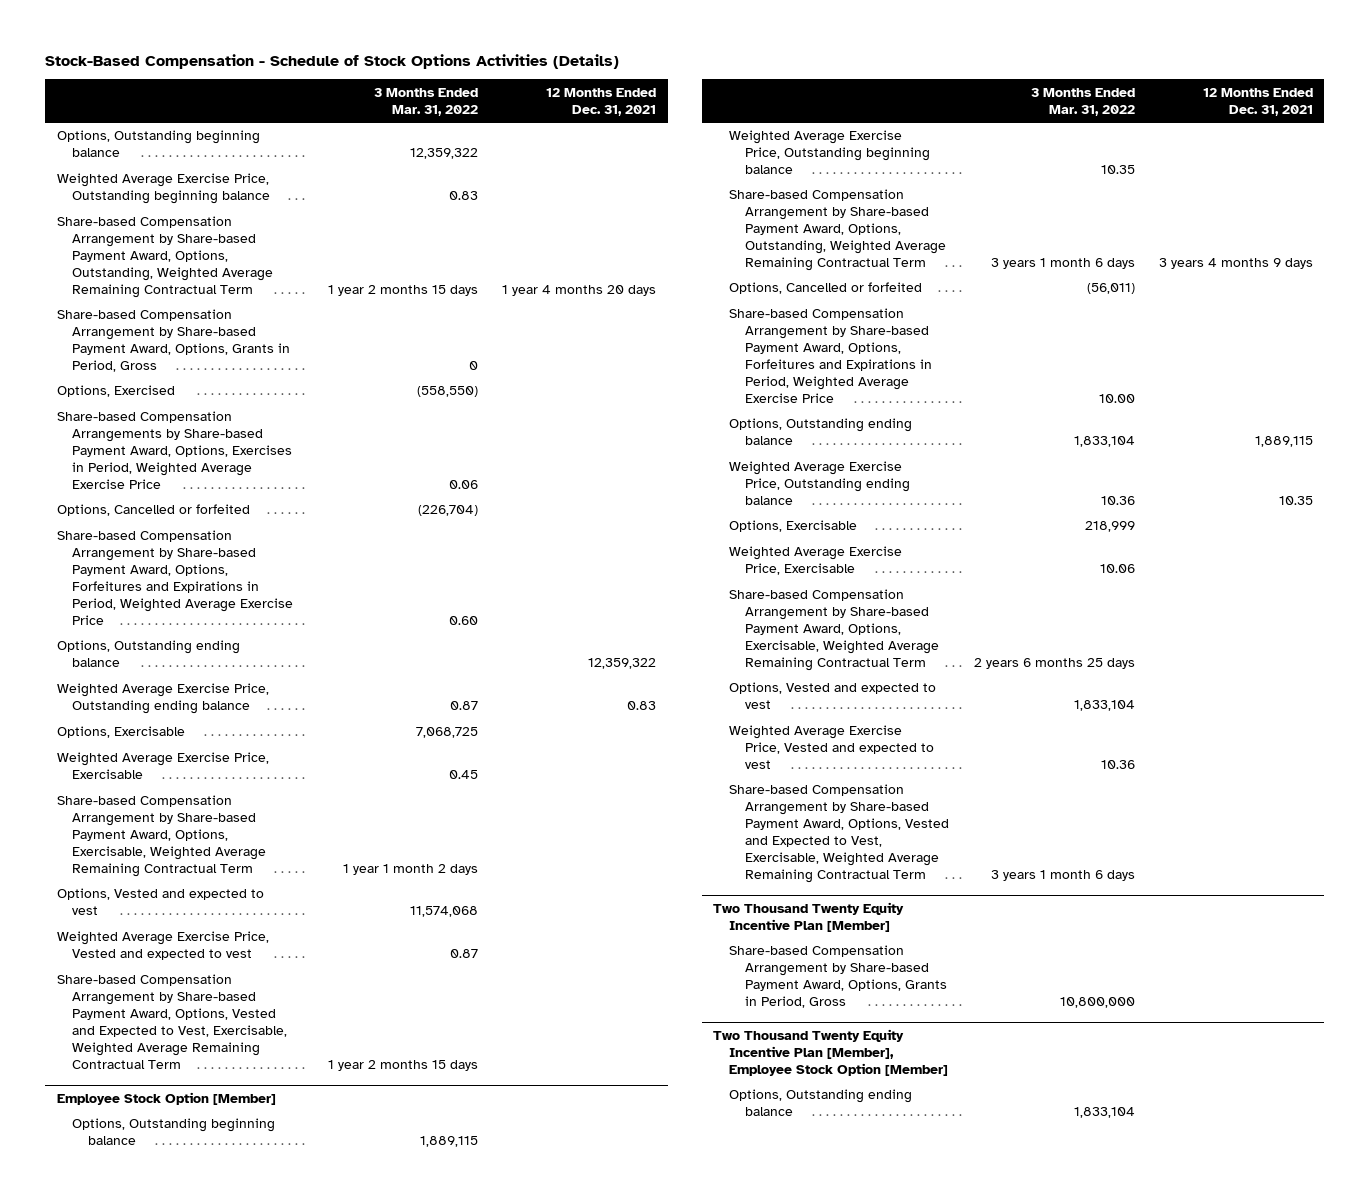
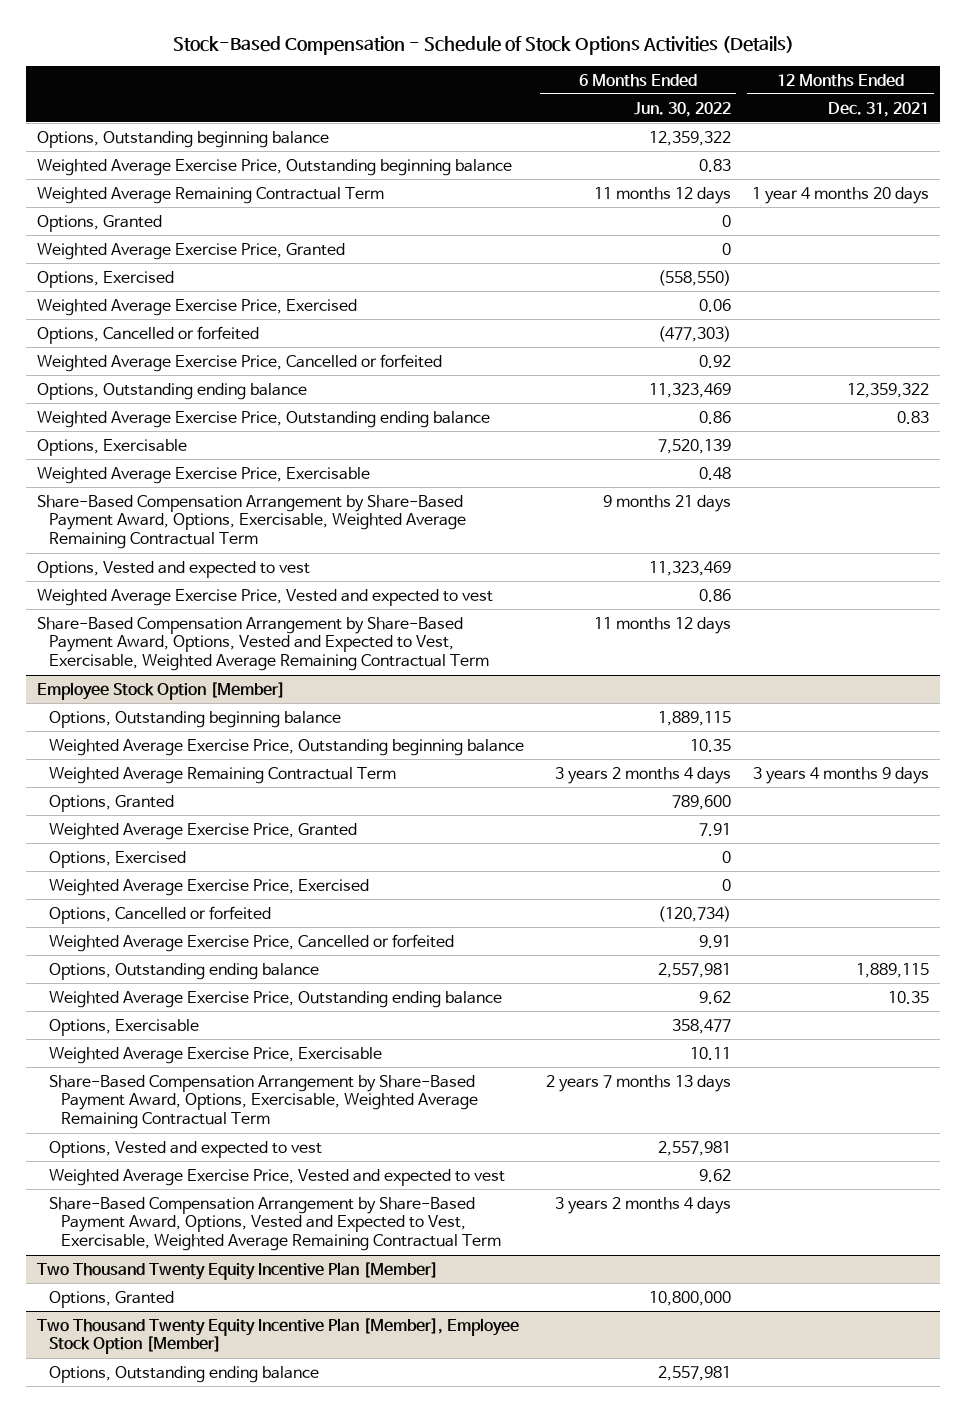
- | 3 Months Ended Mar. 31, 2022 | 12 Months Ended Dec. 31, 2021
+ | 6 Months Ended Jun. 30, 2022 | 12 Months Ended Dec. 31, 2021
- Share-based Compensation Arrangement by Share-based Payment Award, Options, Outstanding, Weighted Average Remaining Contractual Term | 1 year 2 months 15 days | 1 year 4 months 20 days
- Share-based Compensation Arrangement by Share-based Payment Award, Options, Grants in Period, Gross | 0 |
+ Weighted Average Remaining Contractual Term | 11 months 12 days | 1 year 4 months 20 days
+ Options, Granted | 0 |
+ Weighted Average Exercise Price, Granted | 0 |
- Share-based Compensation Arrangements by Share-based Payment Award, Options, Exercises in Period, Weighted Average Exercise Price | 0.06 |
+ Weighted Average Exercise Price, Exercised | 0.06 |
- Share-based Compensation Arrangement by Share-based Payment Award, Options, Forfeitures and Expirations in Period, Weighted Average Exercise Price | 0.60 |
+ Weighted Average Exercise Price, Cancelled or forfeited | 0.92 |
- Share-based Compensation Arrangement by Share-based Payment Award, Options, Exercisable, Weighted Average Remaining Contractual Term | 1 year 1 month 2 days |
+ Share-Based Compensation Arrangement by Share-Based Payment Award, Options, Exercisable, Weighted Average Remaining Contractual Term | 9 months 21 days |
- Share-based Compensation Arrangement by Share-based Payment Award, Options, Vested and Expected to Vest, Exercisable, Weighted Average Remaining Contractual Term | 1 year 2 months 15 days |
+ Share-Based Compensation Arrangement by Share-Based Payment Award, Options, Vested and Expected to Vest, Exercisable, Weighted Average Remaining Contractual Term | 11 months 12 days |
@ Employee Stock Option [Member]
- Share-based Compensation Arrangement by Share-based Payment Award, Options, Outstanding, Weighted Average Remaining Contractual Term | 3 years 1 month 6 days | 3 years 4 months 9 days
+ Weighted Average Remaining Contractual Term | 3 years 2 months 4 days | 3 years 4 months 9 days
+ Options, Granted | 789,600 |
+ Weighted Average Exercise Price, Granted | 7.91 |
+ Options, Exercised | 0 |
+ Weighted Average Exercise Price, Exercised | 0 |
- Share-based Compensation Arrangement by Share-based Payment Award, Options, Forfeitures and Expirations in Period, Weighted Average Exercise Price | 10.00 |
+ Weighted Average Exercise Price, Cancelled or forfeited | 9.91 |
- Share-based Compensation Arrangement by Share-based Payment Award, Options, Exercisable, Weighted Average Remaining Contractual Term | 2 years 6 months 25 days |
+ Share-Based Compensation Arrangement by Share-Based Payment Award, Options, Exercisable, Weighted Average Remaining Contractual Term | 2 years 7 months 13 days |
- Share-based Compensation Arrangement by Share-based Payment Award, Options, Vested and Expected to Vest, Exercisable, Weighted Average Remaining Contractual Term | 3 years 1 month 6 days |
+ Share-Based Compensation Arrangement by Share-Based Payment Award, Options, Vested and Expected to Vest, Exercisable, Weighted Average Remaining Contractual Term | 3 years 2 months 4 days |
@ Two Thousand Twenty Equity Incentive Plan [Member]
- Share-based Compensation Arrangement by Share-based Payment Award, Options, Grants in Period, Gross | 10,800,000 |
+ Options, Granted | 10,800,000 |

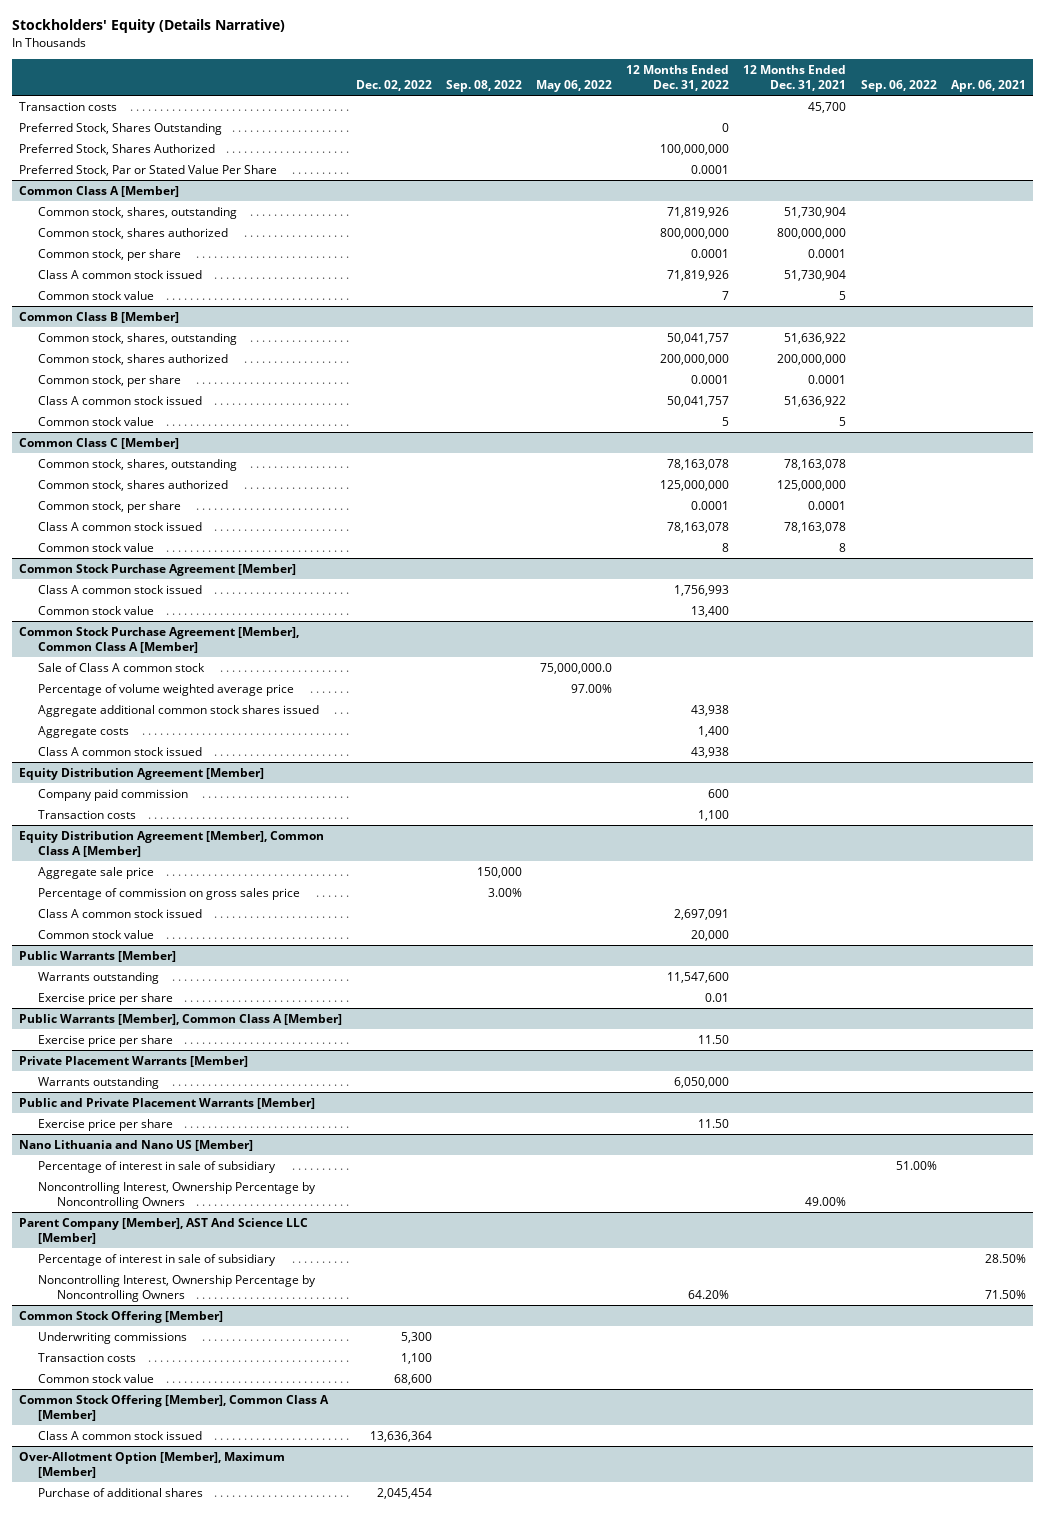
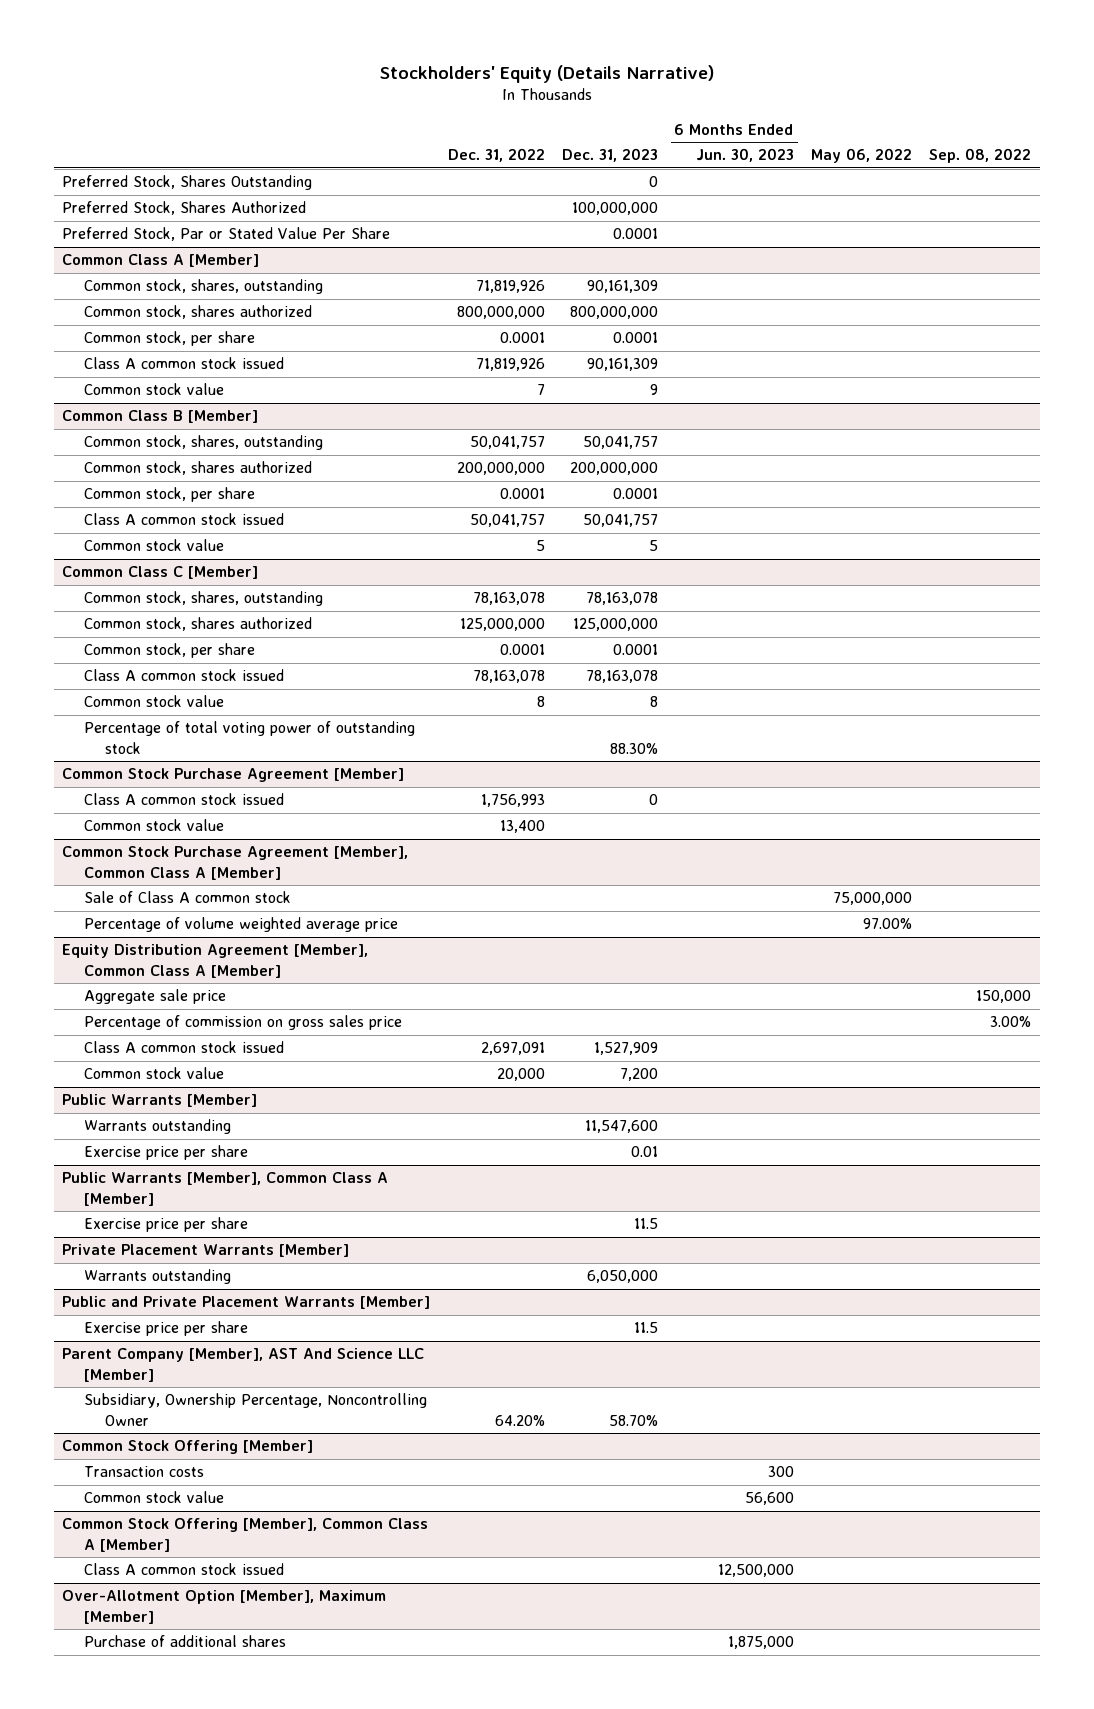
- | Dec. 02, 2022 | Sep. 08, 2022 | May 06, 2022 | 12 Months Ended Dec. 31, 2022 | 12 Months Ended Dec. 31, 2021 | Sep. 06, 2022 | Apr. 06, 2021
+ | Dec. 31, 2022 | Dec. 31, 2023 | 6 Months Ended Jun. 30, 2023 | May 06, 2022 | Sep. 08, 2022
- Transaction costs | | | | | 45,700 | |
@ Common Class C [Member]
+ Percentage of total voting power of outstanding stock | | 88.30% | | |
@ Common Stock Purchase Agreement [Member], Common Class A [Member]
- Sale of Class A common stock | | | 75,000,000.0 | | | |
+ Sale of Class A common stock | | | | 75,000,000 |
- Aggregate additional common stock shares issued | | | | 43,938 | | |
- Aggregate costs | | | | 1,400 | | |
- Class A common stock issued | | | | 43,938 | | |
- Equity Distribution Agreement [Member]
- Company paid commission | | | | 600 | | |
- Transaction costs | | | | 1,100 | | |
- Nano Lithuania and Nano US [Member]
- Percentage of interest in sale of subsidiary | | | | | | 51.00% |
- Noncontrolling Interest, Ownership Percentage by Noncontrolling Owners | | | | | 49.00% | |
@ Parent Company [Member], AST And Science LLC [Member]
- Percentage of interest in sale of subsidiary | | | | | | | 28.50%
- Noncontrolling Interest, Ownership Percentage by Noncontrolling Owners | | | | 64.20% | | | 71.50%
+ Subsidiary, Ownership Percentage, Noncontrolling Owner | 64.20% | 58.70% | | |
@ Common Stock Offering [Member]
- Underwriting commissions | 5,300 | | | | | |

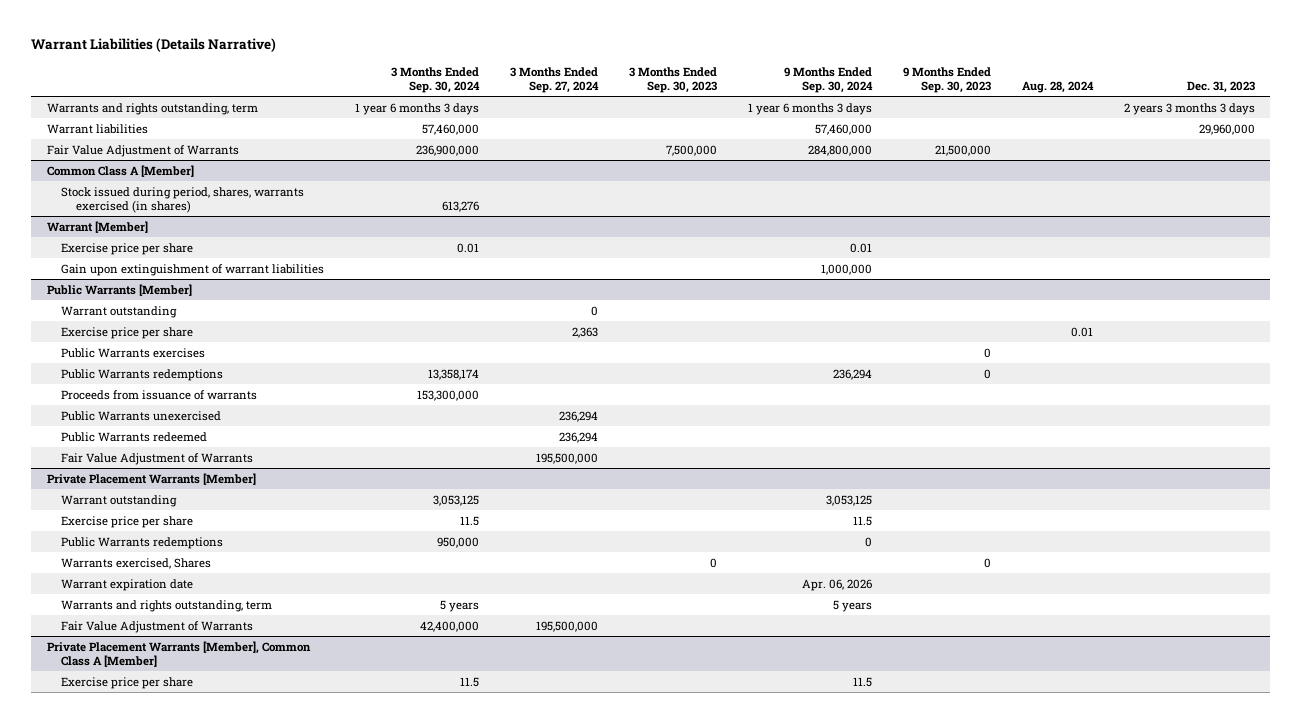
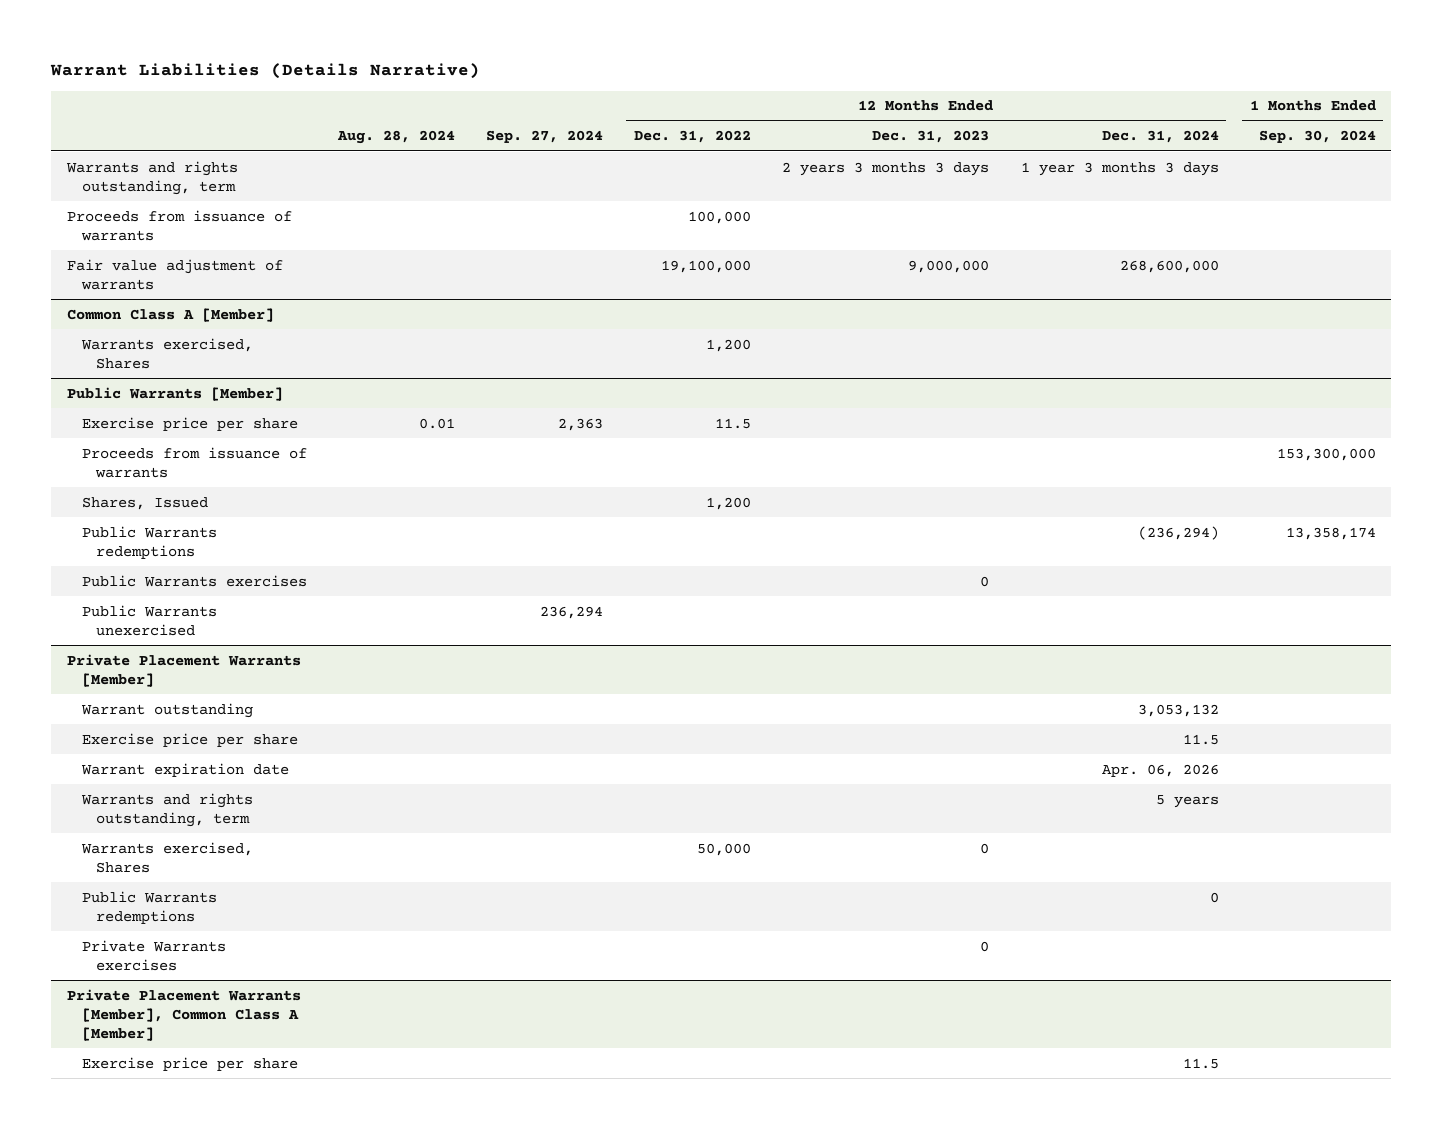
- | 3 Months Ended Sep. 30, 2024 | 3 Months Ended Sep. 27, 2024 | 3 Months Ended Sep. 30, 2023 | 9 Months Ended Sep. 30, 2024 | 9 Months Ended Sep. 30, 2023 | Aug. 28, 2024 | Dec. 31, 2023
+ | Aug. 28, 2024 | Sep. 27, 2024 | 12 Months Ended Dec. 31, 2022 | 12 Months Ended Dec. 31, 2023 | 12 Months Ended Dec. 31, 2024 | 1 Months Ended Sep. 30, 2024
- Warrant liabilities | 57,460,000 | | | 57,460,000 | | | 29,960,000
- Fair Value Adjustment of Warrants | 236,900,000 | | 7,500,000 | 284,800,000 | 21,500,000 | |
+ Proceeds from issuance of warrants | | | 100,000 | | |
+ Fair value adjustment of warrants | | | 19,100,000 | 9,000,000 | 268,600,000 |
@ Common Class A [Member]
- Stock issued during period, shares, warrants exercised (in shares) | 613,276 | | | | | |
- Warrant [Member]
- Exercise price per share | 0.01 | | | 0.01 | | |
- Gain upon extinguishment of warrant liabilities | | | | 1,000,000 | | |
@ Common Class A [Member]
+ Warrants exercised, Shares | | | 1,200 | | |
@ Public Warrants [Member]
- Warrant outstanding | | 0 | | | | |
+ Shares, Issued | | | 1,200 | | |
moved down: Public Warrants redemptions | | | | | (236,294) | 13,358,174
moved down: Public Warrants exercises | | | | 0 | |
- Public Warrants redeemed | | 236,294 | | | | |
- Fair Value Adjustment of Warrants | | 195,500,000 | | | | |
@ Private Placement Warrants [Member]
- Fair Value Adjustment of Warrants | 42,400,000 | 195,500,000 | | | | |
moved down: Warrants exercised, Shares | | | 50,000 | 0 | |
moved down: Public Warrants redemptions | | | | | 0 |
+ Private Warrants exercises | | | | 0 | |

